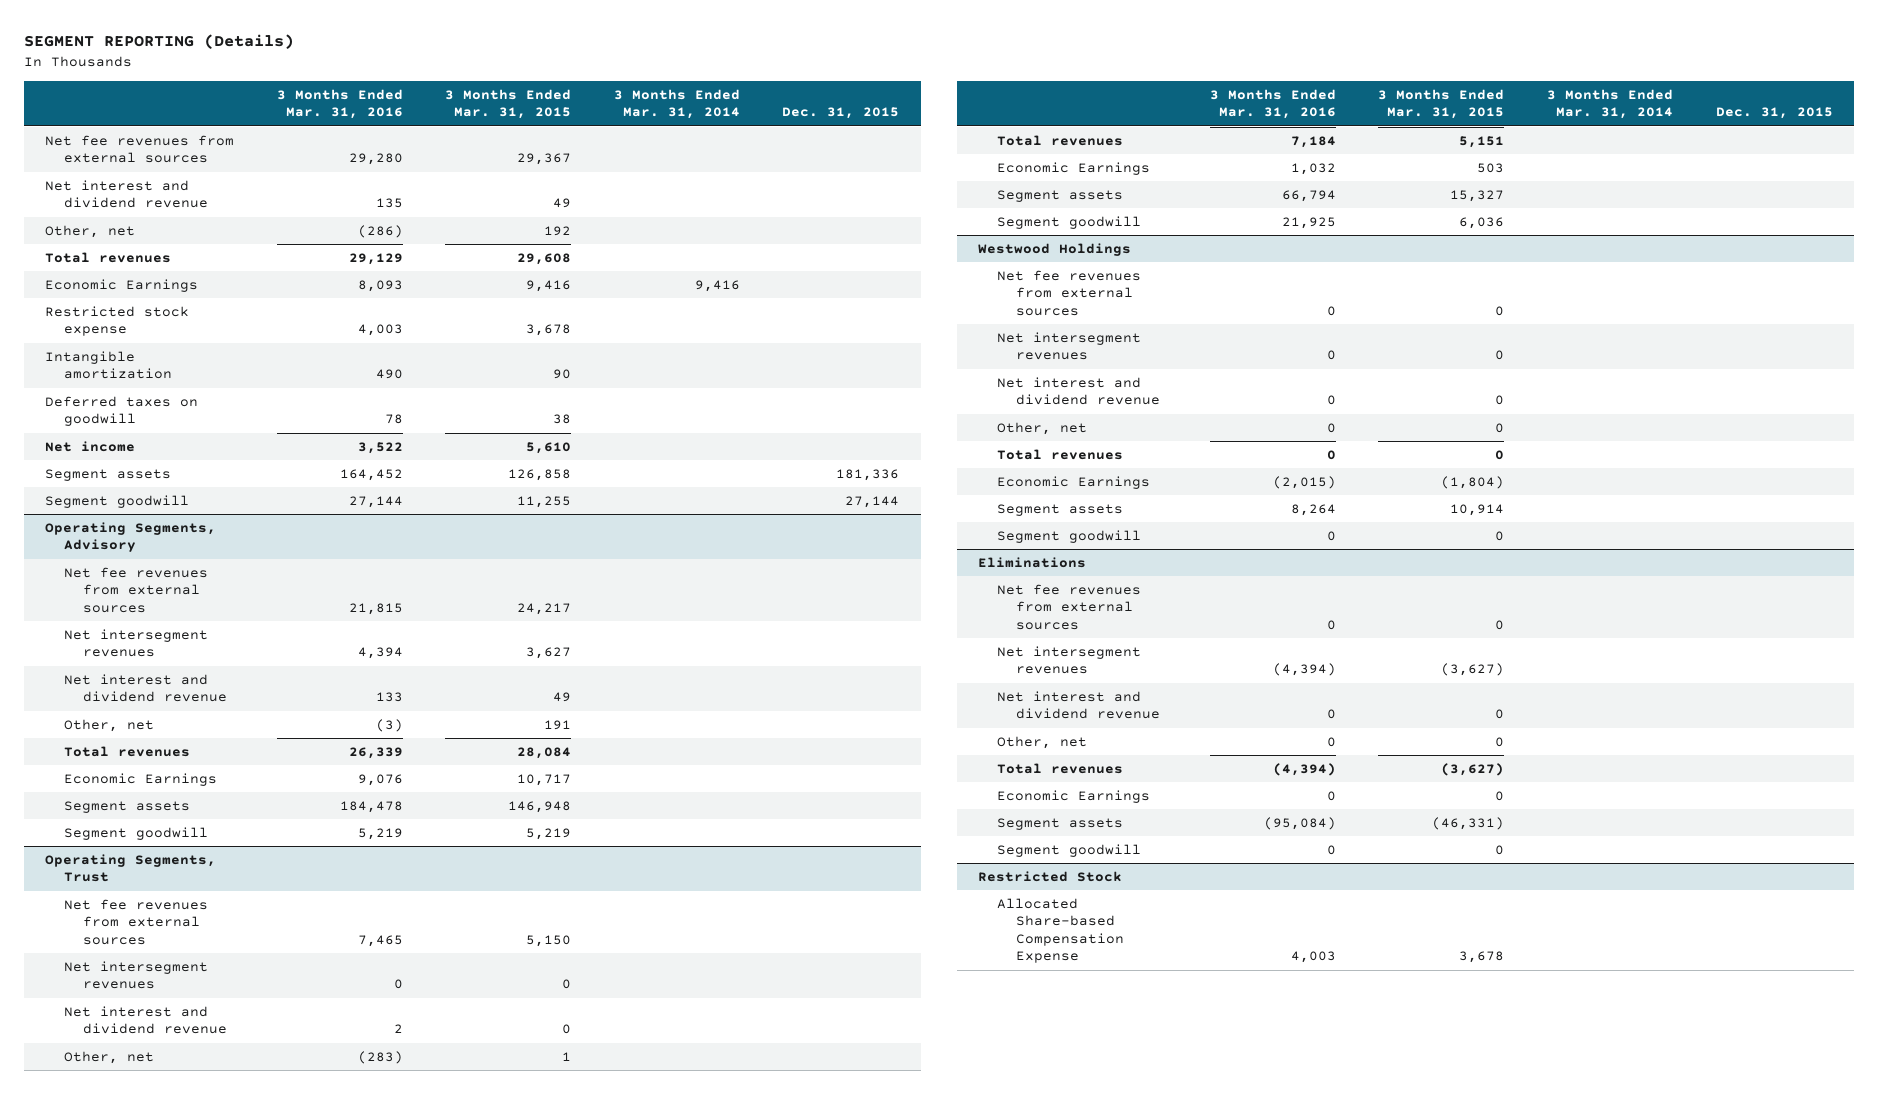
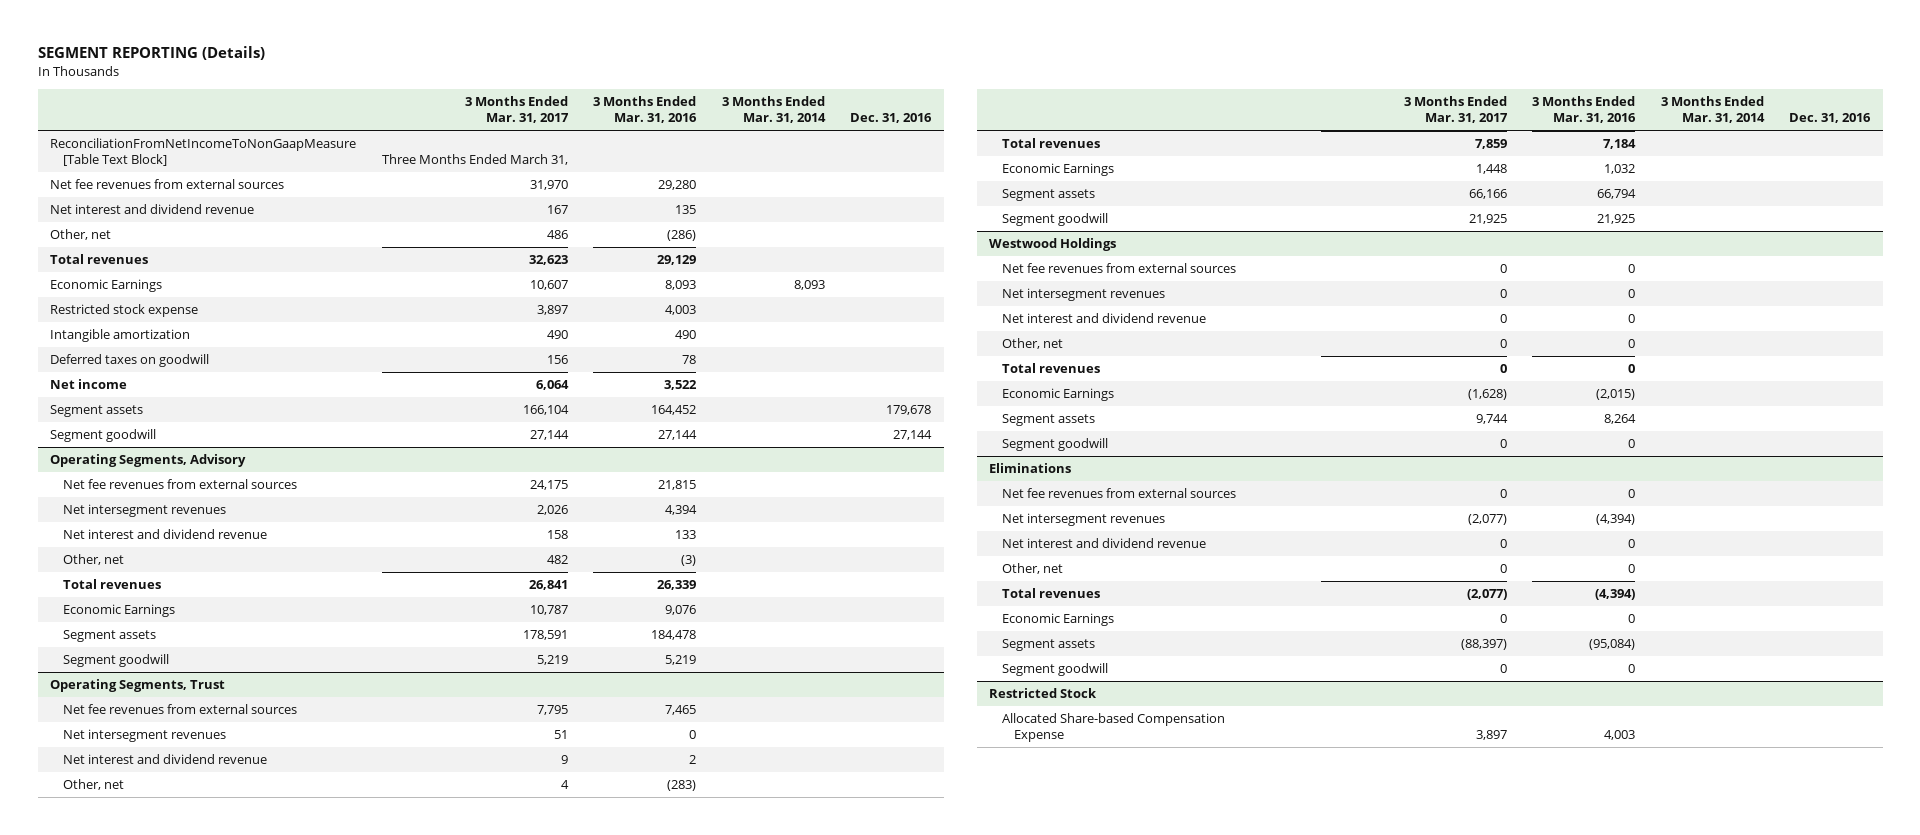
- | 3 Months Ended Mar. 31, 2016 | 3 Months Ended Mar. 31, 2015 | 3 Months Ended Mar. 31, 2014 | Dec. 31, 2015
+ | 3 Months Ended Mar. 31, 2017 | 3 Months Ended Mar. 31, 2016 | 3 Months Ended Mar. 31, 2014 | Dec. 31, 2016
+ ReconciliationFromNetIncomeToNonGaapMeasure [Table Text Block] | Three Months Ended March 31, | | |
- Economic Earnings | 8,093 | 9,416 | 9,416 |
+ Economic Earnings | 10,607 | 8,093 | 8,093 |

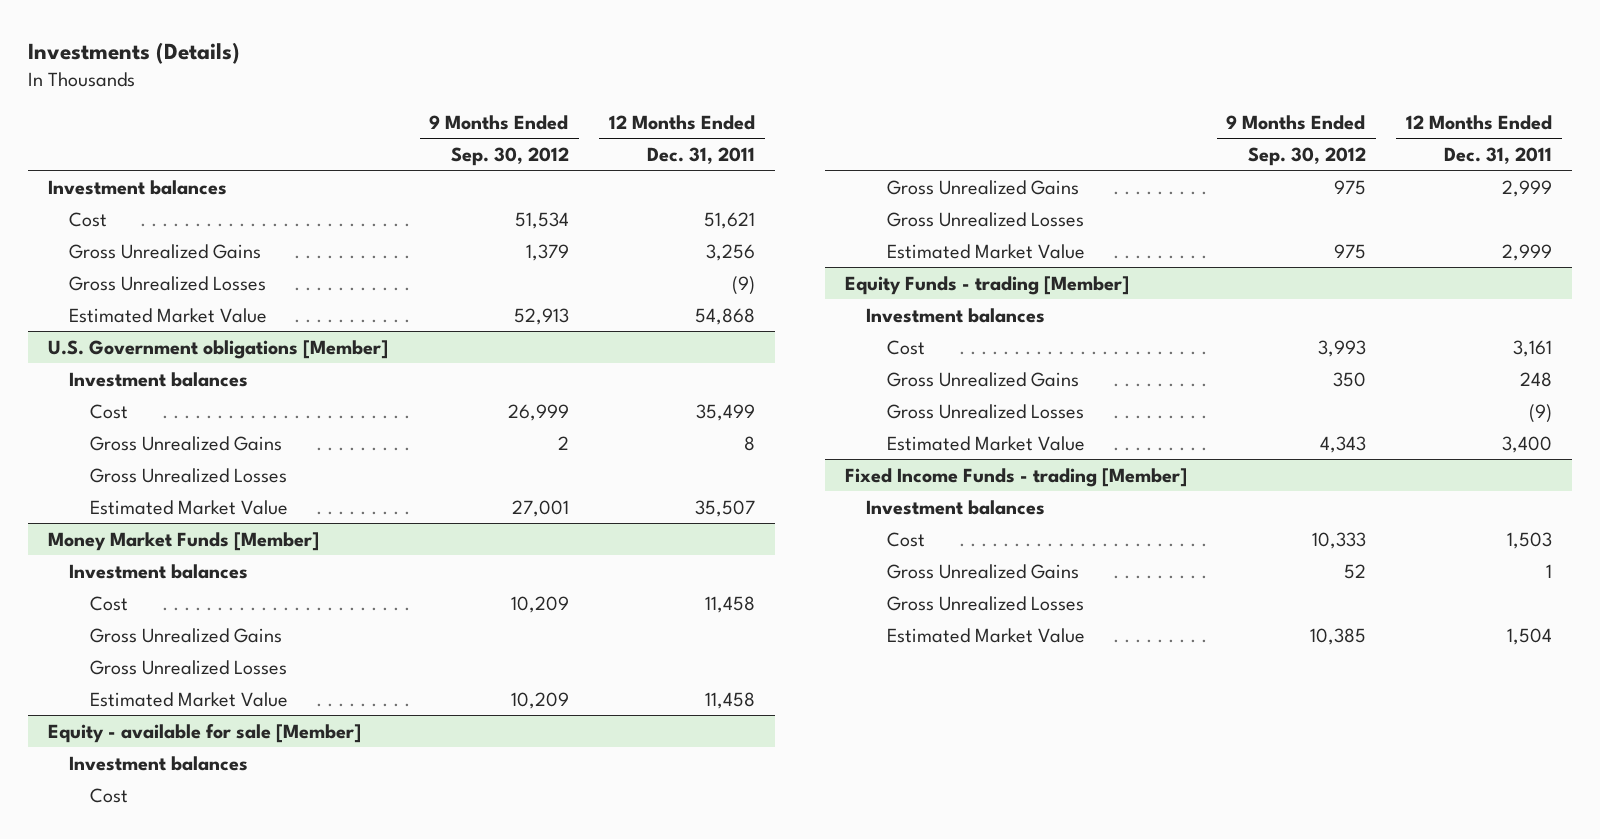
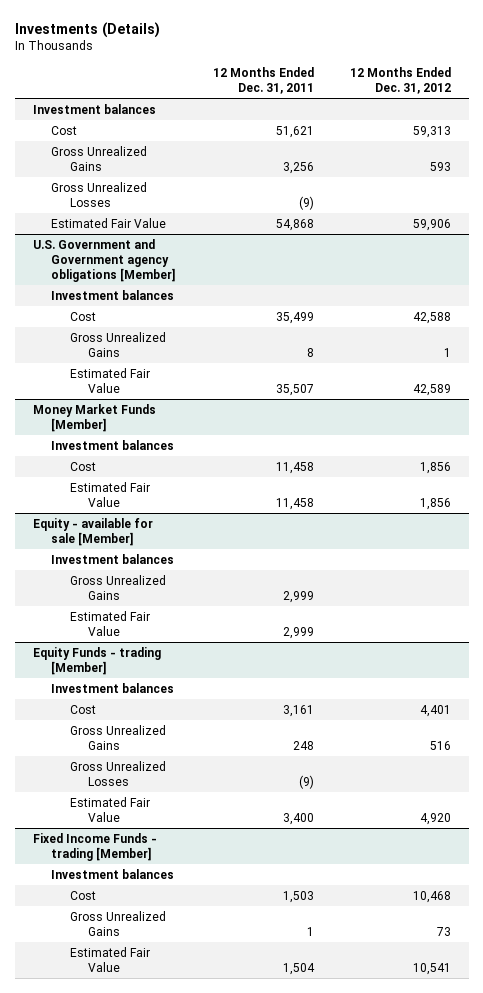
- | 9 Months Ended Sep. 30, 2012 | 12 Months Ended Dec. 31, 2011
+ | 12 Months Ended Dec. 31, 2011 | 12 Months Ended Dec. 31, 2012
- Estimated Market Value | 52,913 | 54,868
- U.S. Government obligations [Member]
+ Estimated Fair Value | 54,868 | 59,906
+ U.S. Government and Government agency obligations [Member]
- Gross Unrealized Losses
- Estimated Market Value | 27,001 | 35,507
+ Estimated Fair Value | 35,507 | 42,589
@ Money Market Funds [Member]
- Gross Unrealized Gains
- Gross Unrealized Losses
- Estimated Market Value | 10,209 | 11,458
+ Estimated Fair Value | 11,458 | 1,856
@ Equity - available for sale [Member]
- Cost
- Gross Unrealized Losses
- Estimated Market Value | 975 | 2,999
+ Estimated Fair Value | 2,999 |
@ Equity Funds - trading [Member]
- Estimated Market Value | 4,343 | 3,400
+ Estimated Fair Value | 3,400 | 4,920
@ Fixed Income Funds - trading [Member]
- Gross Unrealized Losses
- Estimated Market Value | 10,385 | 1,504
+ Estimated Fair Value | 1,504 | 10,541

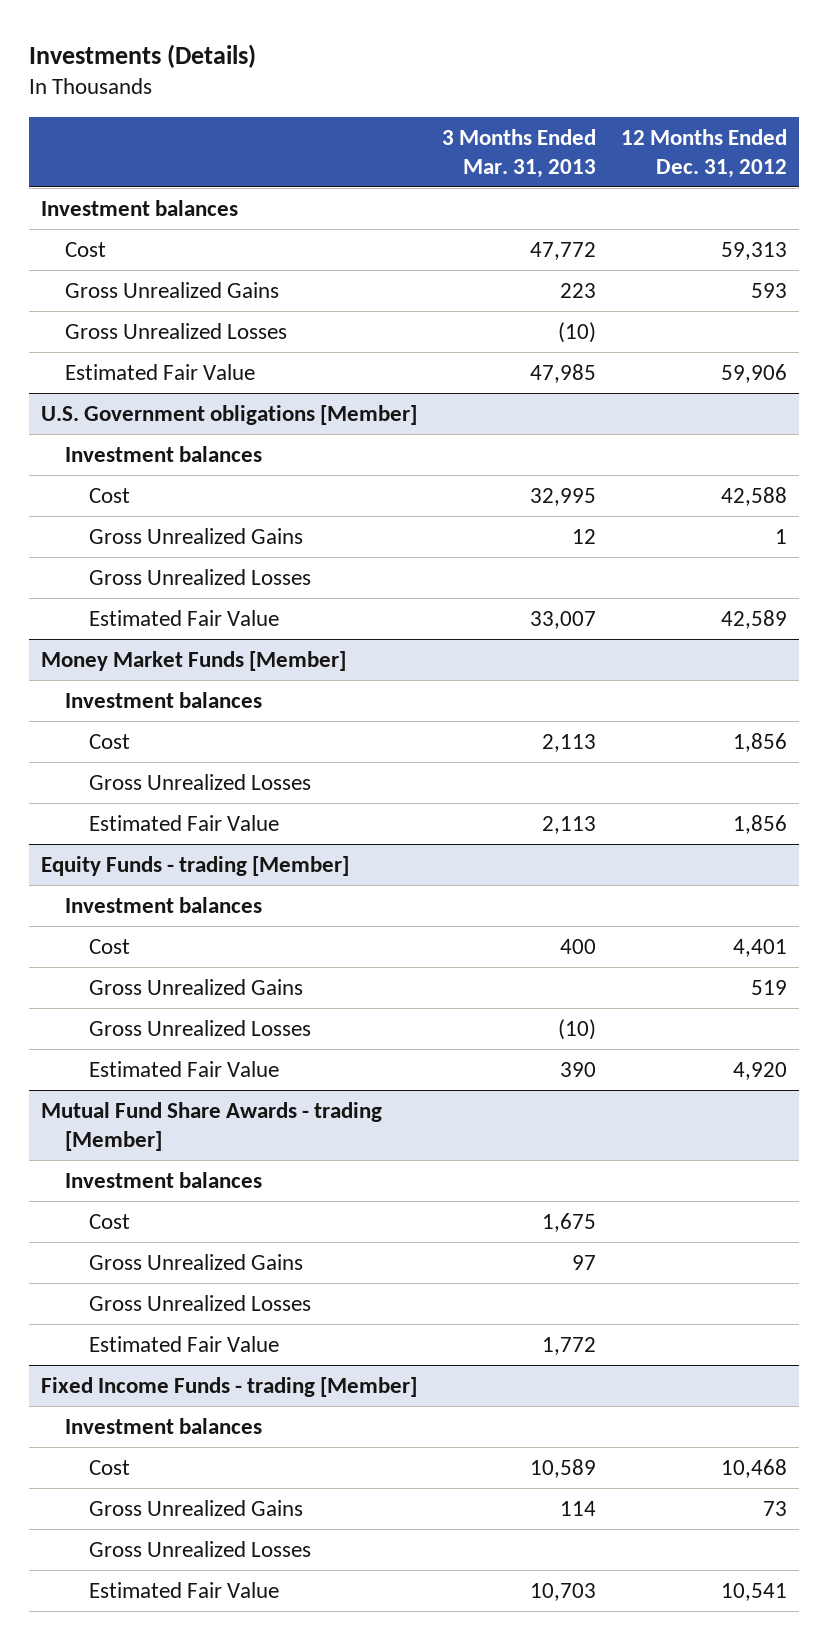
- | 12 Months Ended Dec. 31, 2011 | 12 Months Ended Dec. 31, 2012
+ | 3 Months Ended Mar. 31, 2013 | 12 Months Ended Dec. 31, 2012
- U.S. Government and Government agency obligations [Member]
+ U.S. Government obligations [Member]
+ Gross Unrealized Losses
@ Money Market Funds [Member]
+ Gross Unrealized Losses
- Equity - available for sale [Member]
- Investment balances
- Gross Unrealized Gains | 2,999 |
- Estimated Fair Value | 2,999 |
@ Equity Funds - trading [Member]
- Gross Unrealized Gains | 248 | 516
+ Gross Unrealized Gains | | 519
+ Mutual Fund Share Awards - trading [Member]
+ Investment balances
+ Cost | 1,675 |
+ Gross Unrealized Gains | 97 |
+ Gross Unrealized Losses
+ Estimated Fair Value | 1,772 |
@ Fixed Income Funds - trading [Member]
+ Gross Unrealized Losses

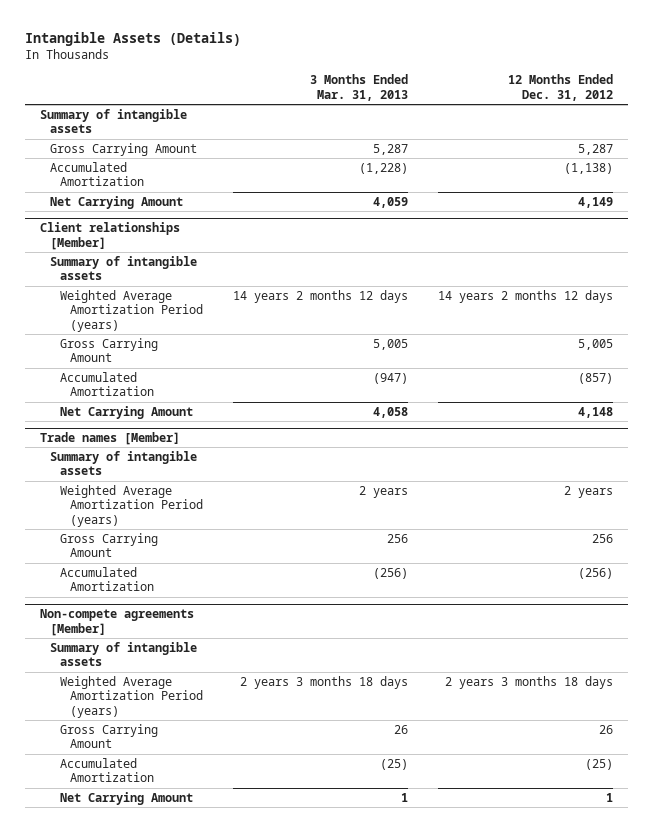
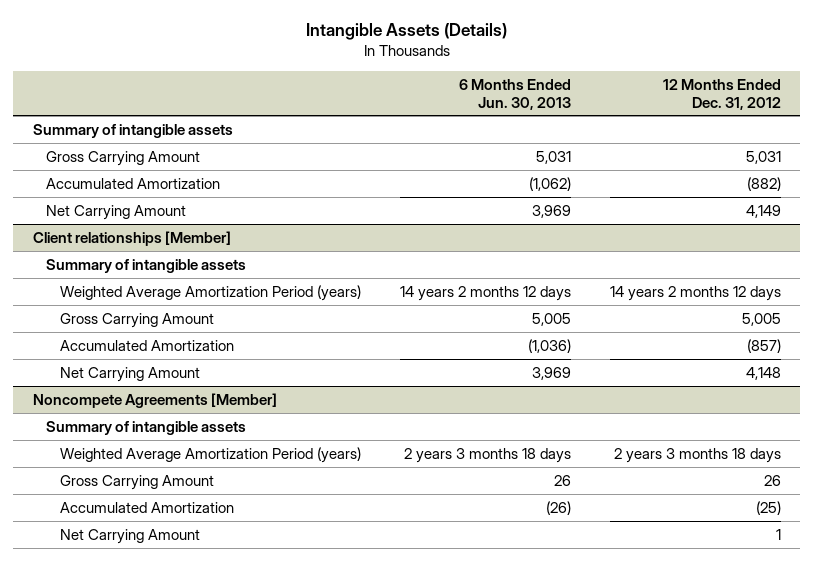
- | 3 Months Ended Mar. 31, 2013 | 12 Months Ended Dec. 31, 2012
+ | 6 Months Ended Jun. 30, 2013 | 12 Months Ended Dec. 31, 2012
- Gross Carrying Amount | 5,287 | 5,287
- Accumulated Amortization | (1,228) | (1,138)
+ Gross Carrying Amount | 5,031 | 5,031
+ Accumulated Amortization | (1,062) | (882)
- Trade names [Member]
- Summary of intangible assets
- Weighted Average Amortization Period (years) | 2 years | 2 years
- Gross Carrying Amount | 256 | 256
- Accumulated Amortization | (256) | (256)
- Non-compete agreements [Member]
+ Noncompete Agreements [Member]

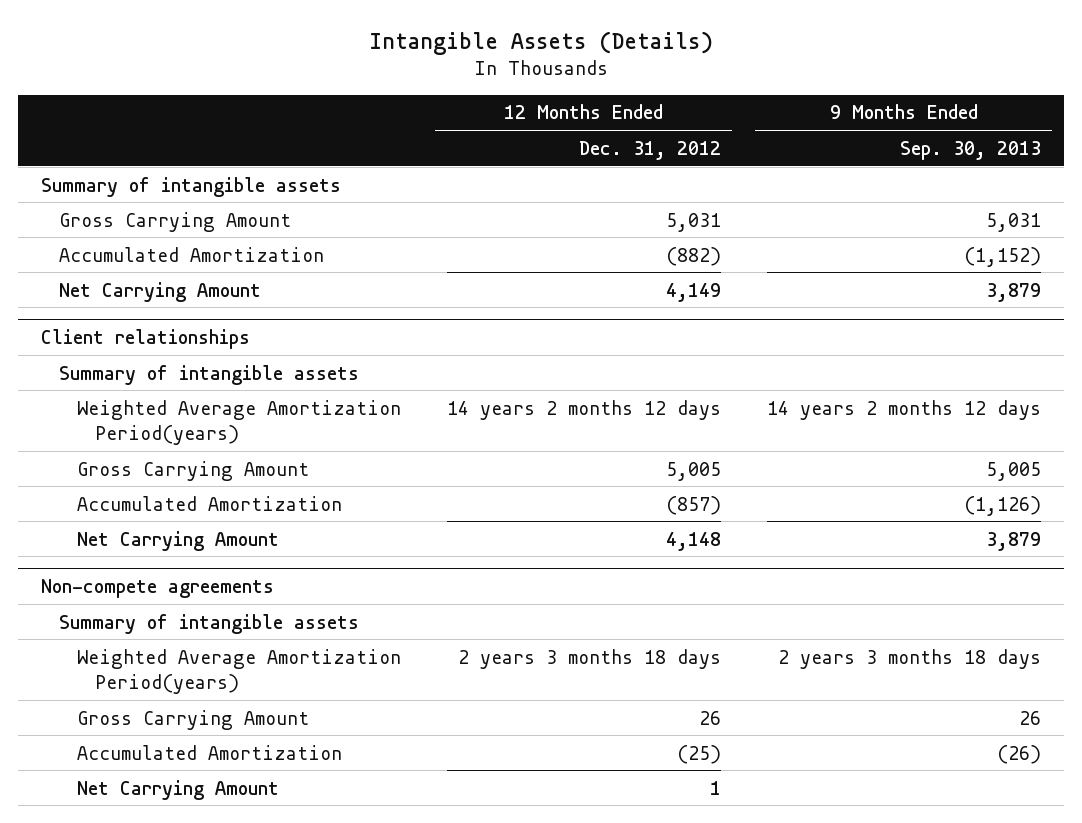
- | 6 Months Ended Jun. 30, 2013 | 12 Months Ended Dec. 31, 2012
+ | 12 Months Ended Dec. 31, 2012 | 9 Months Ended Sep. 30, 2013
- Client relationships [Member]
+ Client relationships
- Weighted Average Amortization Period (years) | 14 years 2 months 12 days | 14 years 2 months 12 days
+ Weighted Average Amortization Period(years) | 14 years 2 months 12 days | 14 years 2 months 12 days
- Noncompete Agreements [Member]
+ Non-compete agreements
- Weighted Average Amortization Period (years) | 2 years 3 months 18 days | 2 years 3 months 18 days
+ Weighted Average Amortization Period(years) | 2 years 3 months 18 days | 2 years 3 months 18 days

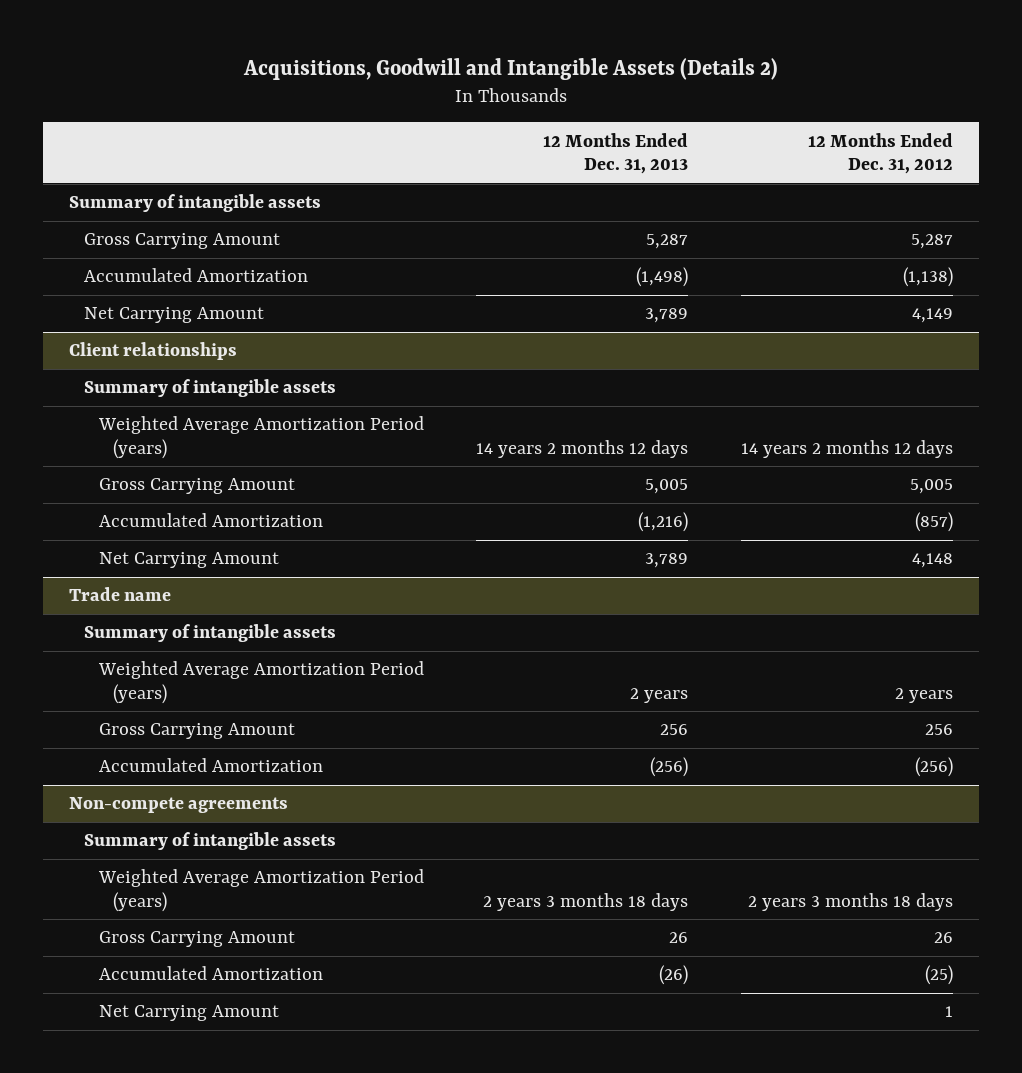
- Intangible Assets (Details)
+ Acquisitions, Goodwill and Intangible Assets (Details 2)
- | 12 Months Ended Dec. 31, 2012 | 9 Months Ended Sep. 30, 2013
+ | 12 Months Ended Dec. 31, 2013 | 12 Months Ended Dec. 31, 2012
- Gross Carrying Amount | 5,031 | 5,031
- Accumulated Amortization | (882) | (1,152)
+ Gross Carrying Amount | 5,287 | 5,287
+ Accumulated Amortization | (1,498) | (1,138)
@ Client relationships
- Weighted Average Amortization Period(years) | 14 years 2 months 12 days | 14 years 2 months 12 days
+ Weighted Average Amortization Period (years) | 14 years 2 months 12 days | 14 years 2 months 12 days
+ Trade name
+ Summary of intangible assets
+ Weighted Average Amortization Period (years) | 2 years | 2 years
+ Gross Carrying Amount | 256 | 256
+ Accumulated Amortization | (256) | (256)
@ Non-compete agreements
- Weighted Average Amortization Period(years) | 2 years 3 months 18 days | 2 years 3 months 18 days
+ Weighted Average Amortization Period (years) | 2 years 3 months 18 days | 2 years 3 months 18 days

